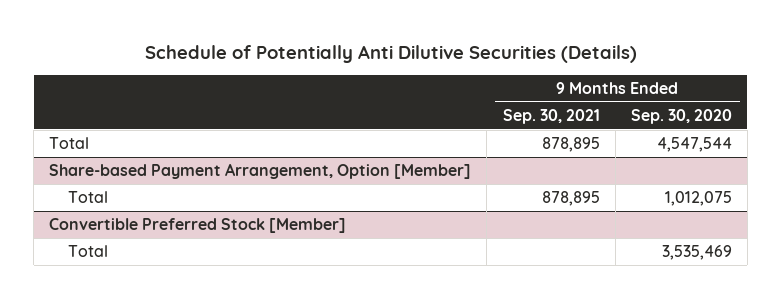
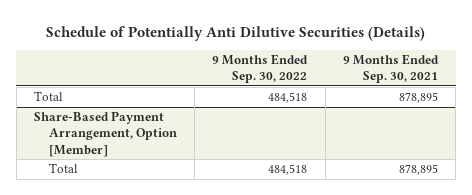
- | 9 Months Ended Sep. 30, 2021 | 9 Months Ended Sep. 30, 2020
+ | 9 Months Ended Sep. 30, 2022 | 9 Months Ended Sep. 30, 2021
- Share-based Payment Arrangement, Option [Member]
+ Share-Based Payment Arrangement, Option [Member]
- Convertible Preferred Stock [Member]
- Total | | 3,535,469

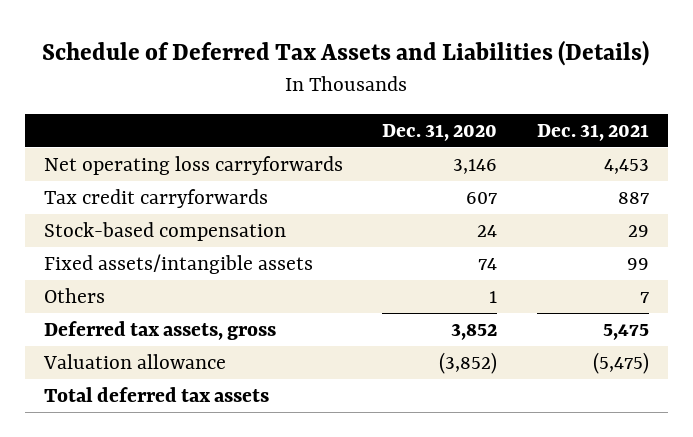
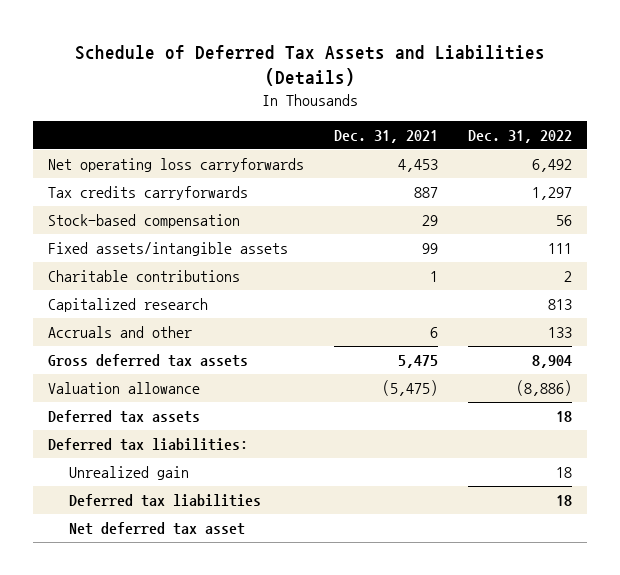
- | Dec. 31, 2020 | Dec. 31, 2021
+ | Dec. 31, 2021 | Dec. 31, 2022
- Tax credit carryforwards | 607 | 887
+ Tax credits carryforwards | 887 | 1,297
- Others | 1 | 7
- Deferred tax assets, gross | 3,852 | 5,475
+ Charitable contributions | 1 | 2
+ Capitalized research | | 813
+ Accruals and other | 6 | 133
+ Gross deferred tax assets | 5,475 | 8,904
- Total deferred tax assets
+ Deferred tax assets | | 18
+ Deferred tax liabilities:
+ Unrealized gain | | 18
+ Deferred tax liabilities | | 18
+ Net deferred tax asset

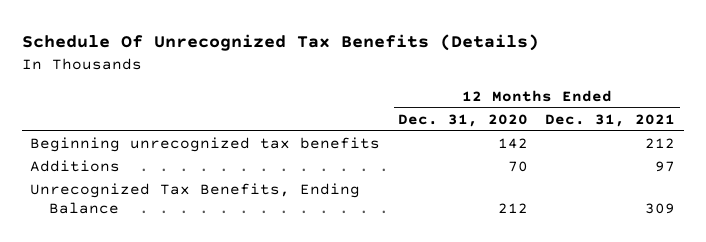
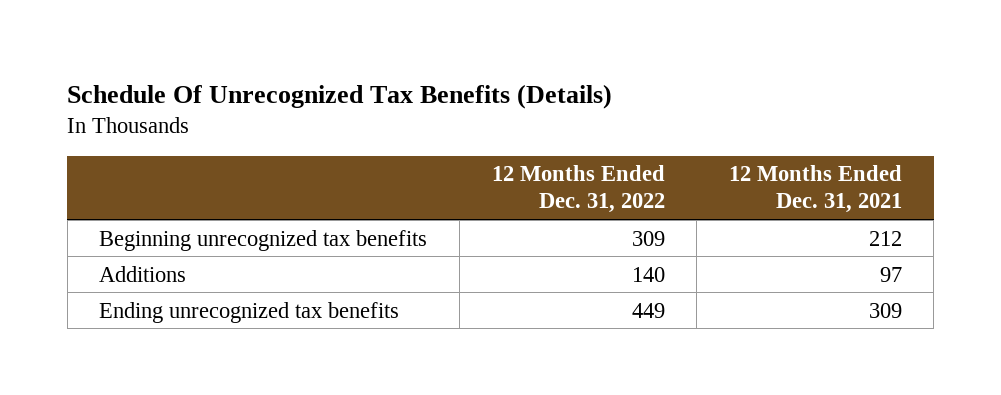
- | 12 Months Ended Dec. 31, 2020 | 12 Months Ended Dec. 31, 2021
+ | 12 Months Ended Dec. 31, 2022 | 12 Months Ended Dec. 31, 2021
- Unrecognized Tax Benefits, Ending Balance | 212 | 309
+ Ending unrecognized tax benefits | 449 | 309

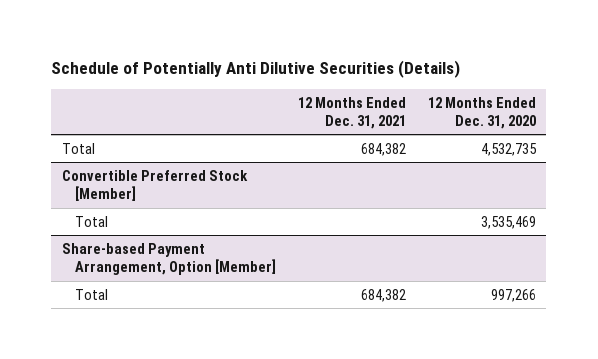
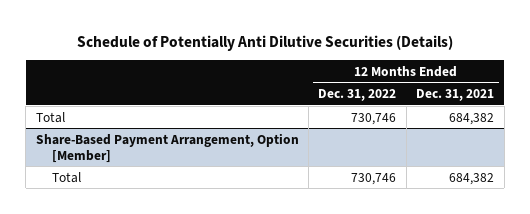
- | 12 Months Ended Dec. 31, 2021 | 12 Months Ended Dec. 31, 2020
+ | 12 Months Ended Dec. 31, 2022 | 12 Months Ended Dec. 31, 2021
- Convertible Preferred Stock [Member]
- Total | | 3,535,469
- Share-based Payment Arrangement, Option [Member]
+ Share-Based Payment Arrangement, Option [Member]

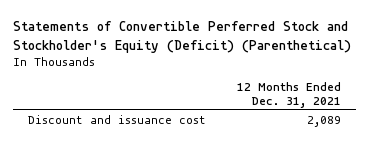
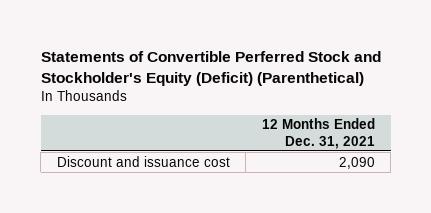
- Discount and issuance cost | 2,089
+ Discount and issuance cost | 2,090

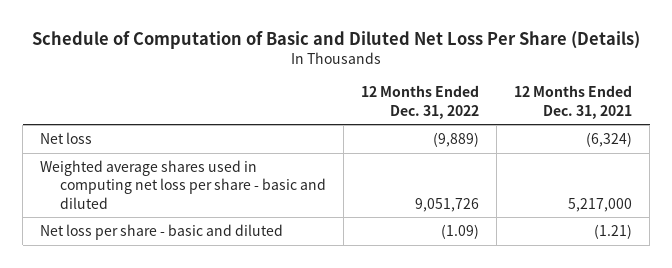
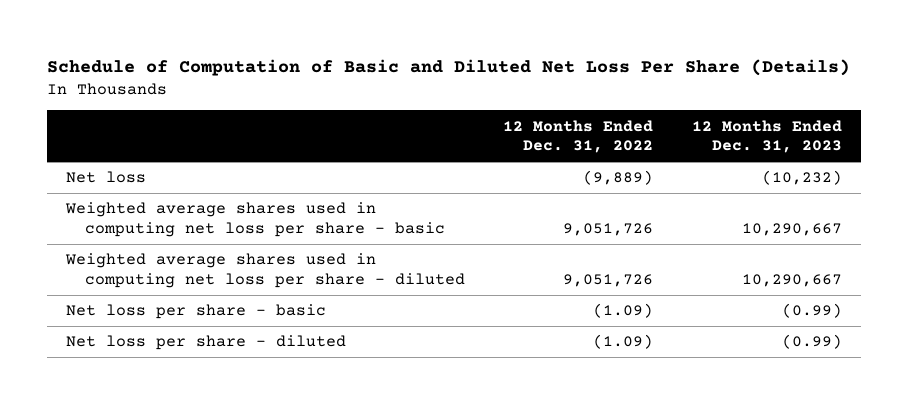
- | 12 Months Ended Dec. 31, 2022 | 12 Months Ended Dec. 31, 2021
+ | 12 Months Ended Dec. 31, 2022 | 12 Months Ended Dec. 31, 2023
- Weighted average shares used in computing net loss per share - basic and diluted | 9,051,726 | 5,217,000
- Net loss per share - basic and diluted | (1.09) | (1.21)
+ Weighted average shares used in computing net loss per share - basic | 9,051,726 | 10,290,667
+ Weighted average shares used in computing net loss per share - diluted | 9,051,726 | 10,290,667
+ Net loss per share - basic | (1.09) | (0.99)
+ Net loss per share - diluted | (1.09) | (0.99)

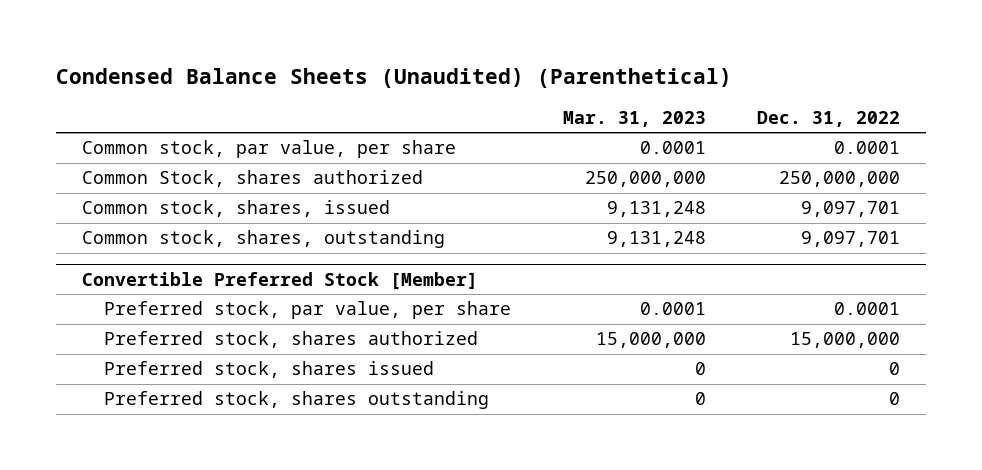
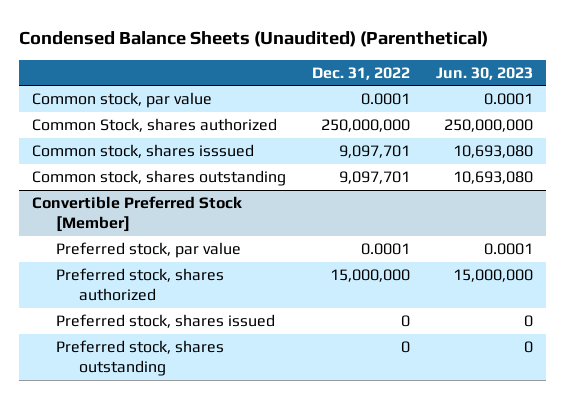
- | Mar. 31, 2023 | Dec. 31, 2022
+ | Dec. 31, 2022 | Jun. 30, 2023
- Common stock, par value, per share | 0.0001 | 0.0001
+ Common stock, par value | 0.0001 | 0.0001
- Common stock, shares, issued | 9,131,248 | 9,097,701
- Common stock, shares, outstanding | 9,131,248 | 9,097,701
+ Common stock, shares isssued | 9,097,701 | 10,693,080
+ Common stock, shares outstanding | 9,097,701 | 10,693,080
@ Convertible Preferred Stock [Member]
- Preferred stock, par value, per share | 0.0001 | 0.0001
+ Preferred stock, par value | 0.0001 | 0.0001

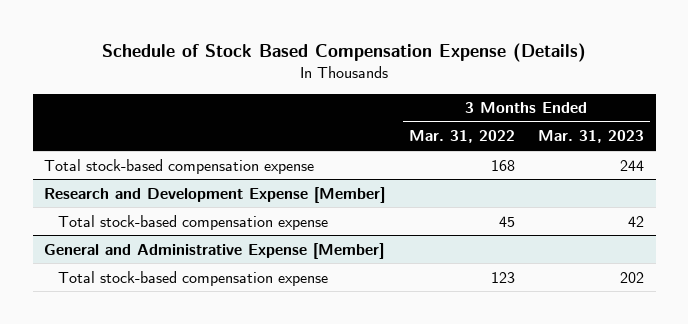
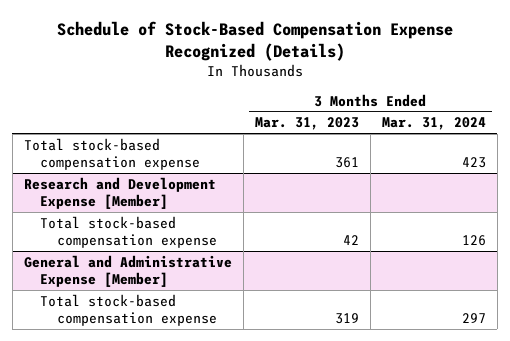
- Schedule of Stock Based Compensation Expense (Details)
+ Schedule of Stock-Based Compensation Expense Recognized (Details)
- | 3 Months Ended Mar. 31, 2022 | 3 Months Ended Mar. 31, 2023
+ | 3 Months Ended Mar. 31, 2023 | 3 Months Ended Mar. 31, 2024
- Total stock-based compensation expense | 168 | 244
+ Total stock-based compensation expense | 361 | 423
@ General and Administrative Expense [Member]
- Total stock-based compensation expense | 123 | 202
+ Total stock-based compensation expense | 319 | 297

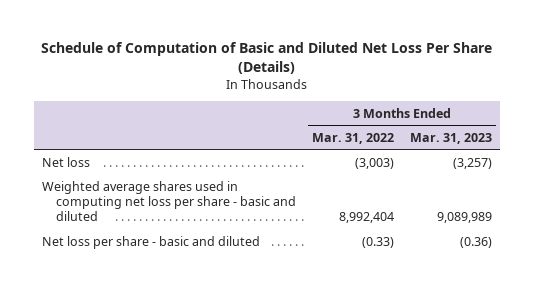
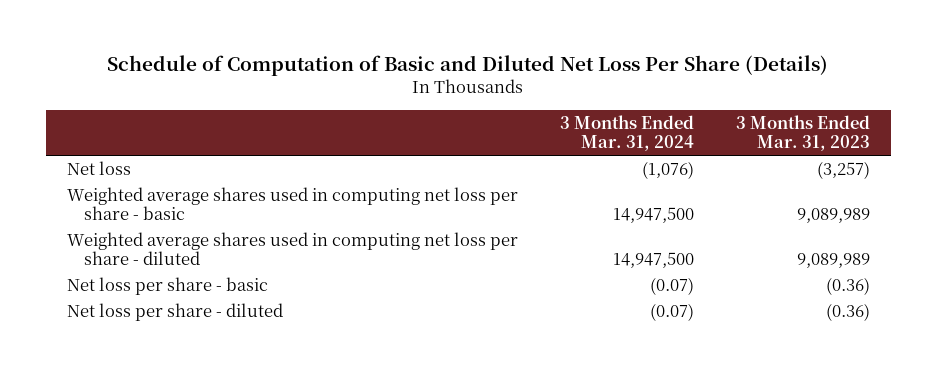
- | 3 Months Ended Mar. 31, 2022 | 3 Months Ended Mar. 31, 2023
+ | 3 Months Ended Mar. 31, 2024 | 3 Months Ended Mar. 31, 2023
- Weighted average shares used in computing net loss per share - basic and diluted | 8,992,404 | 9,089,989
- Net loss per share - basic and diluted | (0.33) | (0.36)
+ Weighted average shares used in computing net loss per share - basic | 14,947,500 | 9,089,989
+ Weighted average shares used in computing net loss per share - diluted | 14,947,500 | 9,089,989
+ Net loss per share - basic | (0.07) | (0.36)
+ Net loss per share - diluted | (0.07) | (0.36)

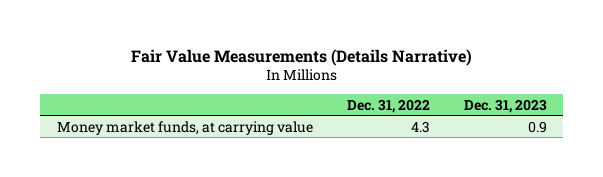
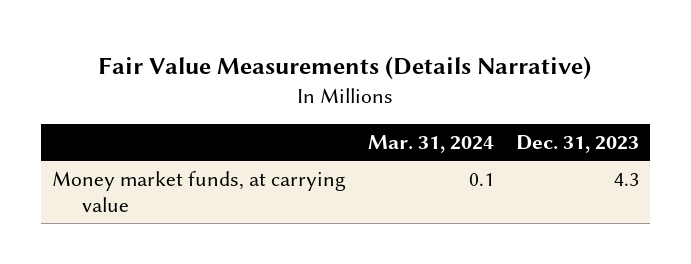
- | Dec. 31, 2022 | Dec. 31, 2023
+ | Mar. 31, 2024 | Dec. 31, 2023
- Money market funds, at carrying value | 4.3 | 0.9
+ Money market funds, at carrying value | 0.1 | 4.3

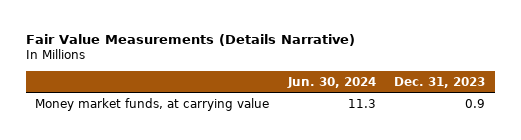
- | Mar. 31, 2024 | Dec. 31, 2023
+ | Jun. 30, 2024 | Dec. 31, 2023
- Money market funds, at carrying value | 0.1 | 4.3
+ Money market funds, at carrying value | 11.3 | 0.9

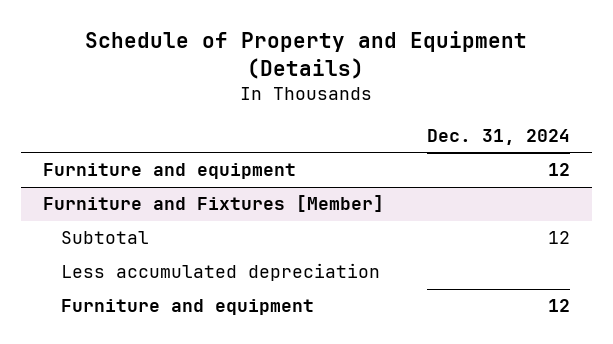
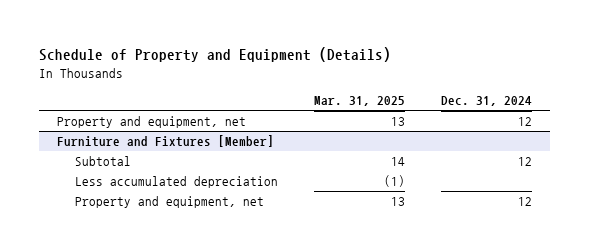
- | Dec. 31, 2024
+ | Mar. 31, 2025 | Dec. 31, 2024
- Furniture and equipment | 12
+ Property and equipment, net | 13 | 12
@ Furniture and Fixtures [Member]
- Furniture and equipment | 12
+ Property and equipment, net | 13 | 12

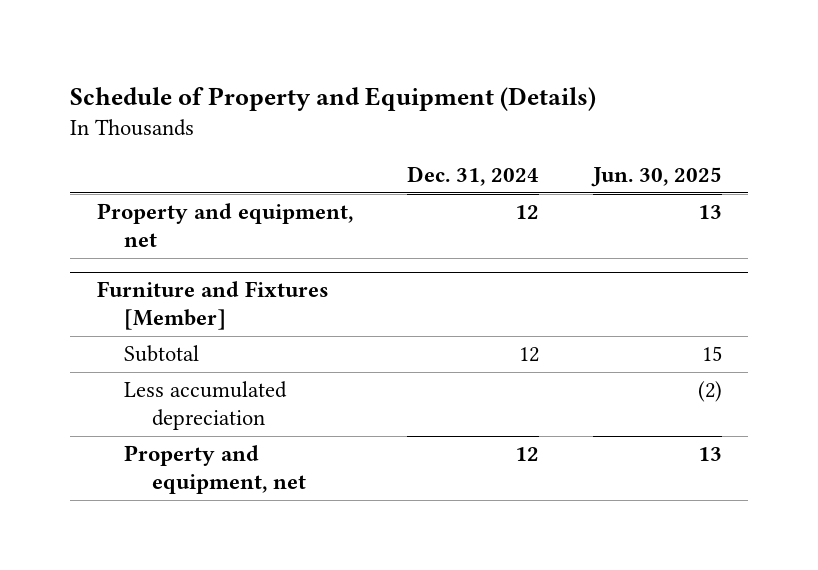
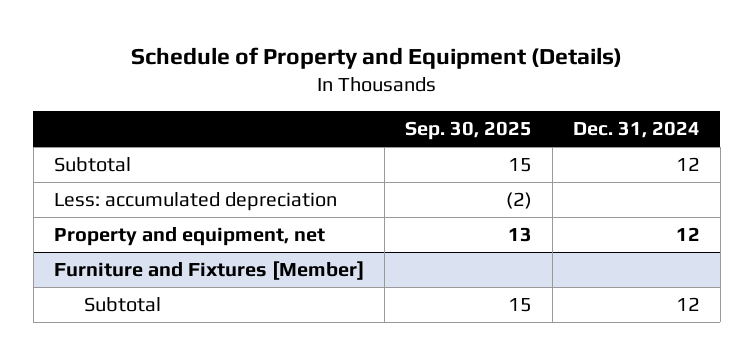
- | Dec. 31, 2024 | Jun. 30, 2025
+ | Sep. 30, 2025 | Dec. 31, 2024
+ Subtotal | 15 | 12
+ Less: accumulated depreciation | (2) |
@ Furniture and Fixtures [Member]
- Less accumulated depreciation | | (2)
- Property and equipment, net | 12 | 13

